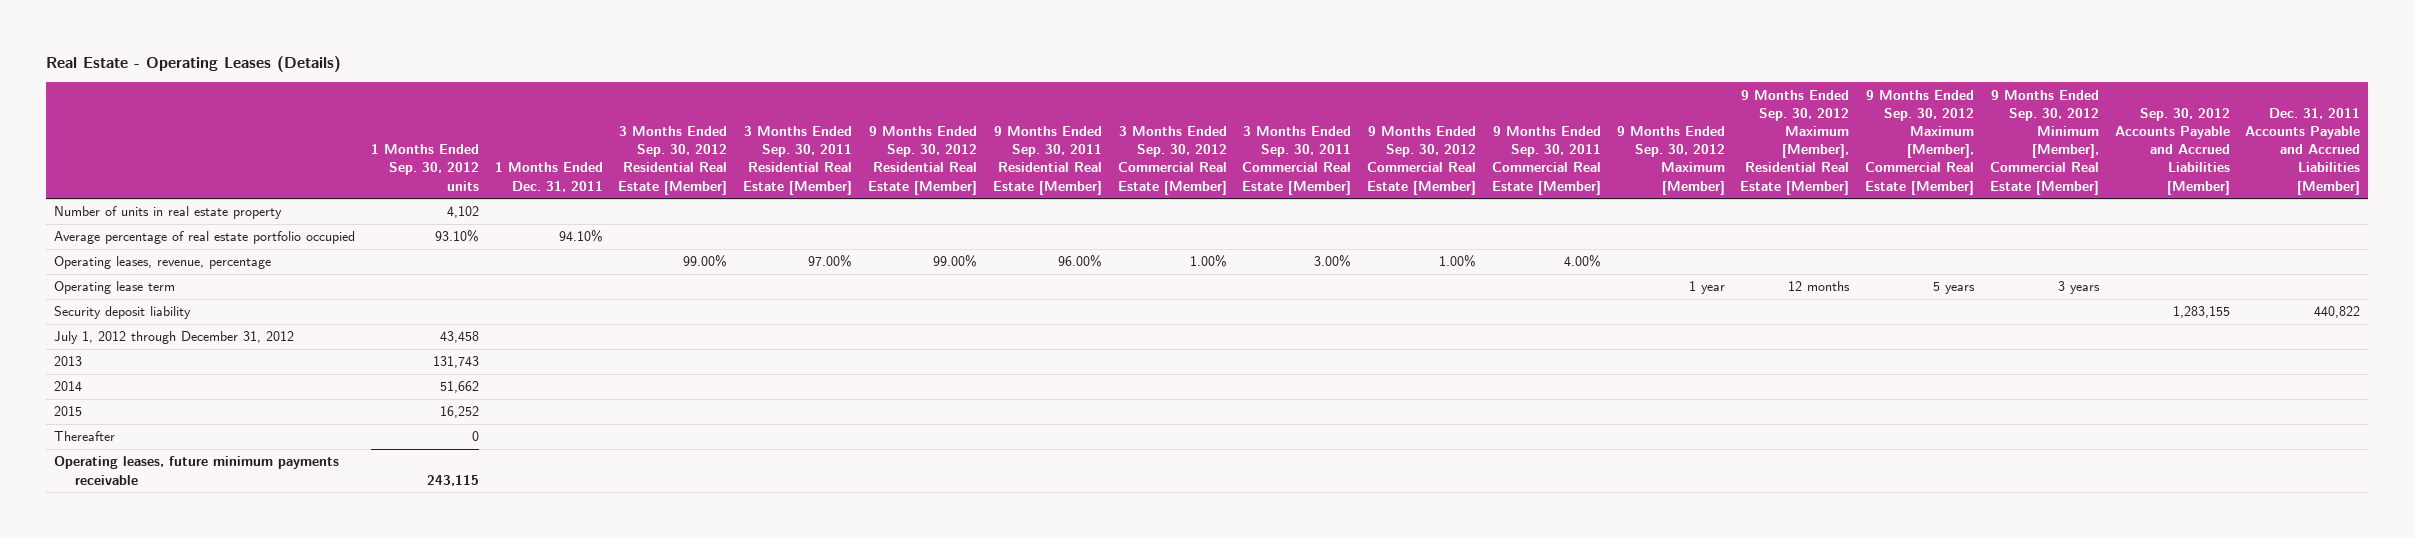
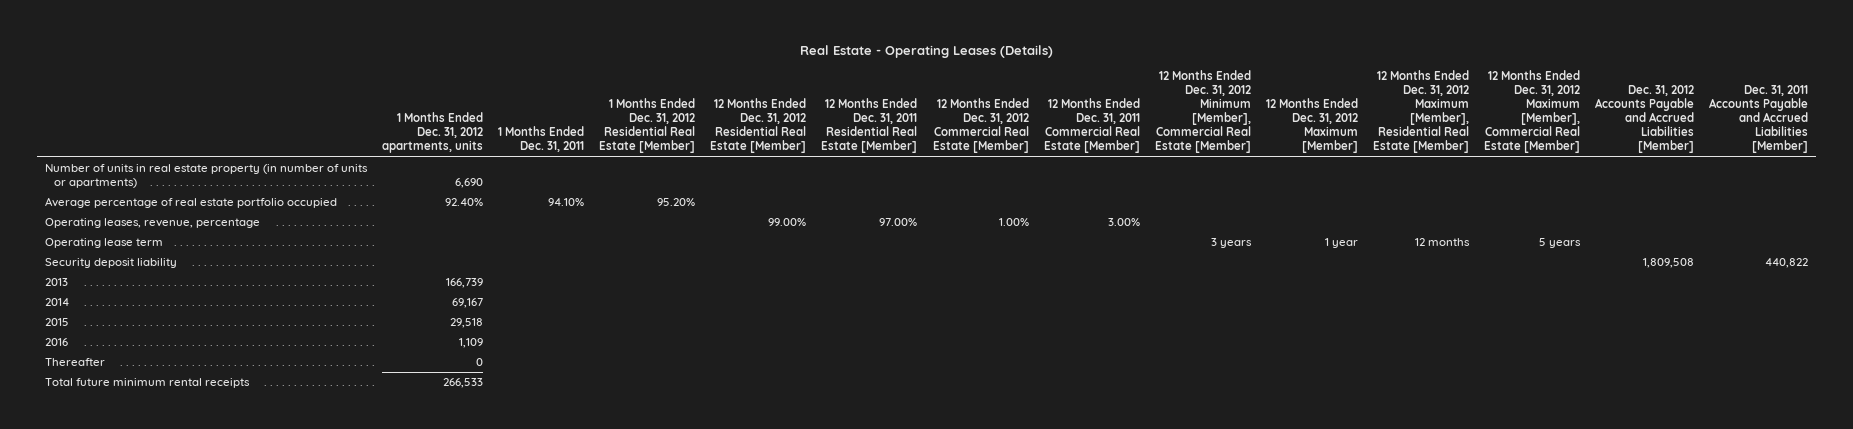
- | 1 Months Ended Sep. 30, 2012 units | 1 Months Ended Dec. 31, 2011 | 3 Months Ended Sep. 30, 2012 Residential Real Estate [Member] | 3 Months Ended Sep. 30, 2011 Residential Real Estate [Member] | 9 Months Ended Sep. 30, 2012 Residential Real Estate [Member] | 9 Months Ended Sep. 30, 2011 Residential Real Estate [Member] | 3 Months Ended Sep. 30, 2012 Commercial Real Estate [Member] | 3 Months Ended Sep. 30, 2011 Commercial Real Estate [Member] | 9 Months Ended Sep. 30, 2012 Commercial Real Estate [Member] | 9 Months Ended Sep. 30, 2011 Commercial Real Estate [Member] | 9 Months Ended Sep. 30, 2012 Maximum [Member] | 9 Months Ended Sep. 30, 2012 Maximum [Member], Residential Real Estate [Member] | 9 Months Ended Sep. 30, 2012 Maximum [Member], Commercial Real Estate [Member] | 9 Months Ended Sep. 30, 2012 Minimum [Member], Commercial Real Estate [Member] | Sep. 30, 2012 Accounts Payable and Accrued Liabilities [Member] | Dec. 31, 2011 Accounts Payable and Accrued Liabilities [Member]
+ | 1 Months Ended Dec. 31, 2012 apartments, units | 1 Months Ended Dec. 31, 2011 | 1 Months Ended Dec. 31, 2012 Residential Real Estate [Member] | 12 Months Ended Dec. 31, 2012 Residential Real Estate [Member] | 12 Months Ended Dec. 31, 2011 Residential Real Estate [Member] | 12 Months Ended Dec. 31, 2012 Commercial Real Estate [Member] | 12 Months Ended Dec. 31, 2011 Commercial Real Estate [Member] | 12 Months Ended Dec. 31, 2012 Minimum [Member], Commercial Real Estate [Member] | 12 Months Ended Dec. 31, 2012 Maximum [Member] | 12 Months Ended Dec. 31, 2012 Maximum [Member], Residential Real Estate [Member] | 12 Months Ended Dec. 31, 2012 Maximum [Member], Commercial Real Estate [Member] | Dec. 31, 2012 Accounts Payable and Accrued Liabilities [Member] | Dec. 31, 2011 Accounts Payable and Accrued Liabilities [Member]
- Number of units in real estate property | 4,102 | | | | | | | | | | | | | | |
+ Number of units in real estate property (in number of units or apartments) | 6,690 | | | | | | | | | | | |
- July 1, 2012 through December 31, 2012 | 43,458 | | | | | | | | | | | | | | |
+ 2016 | 1,109 | | | | | | | | | | | |
- Operating leases, future minimum payments receivable | 243,115 | | | | | | | | | | | | | | |
+ Total future minimum rental receipts | 266,533 | | | | | | | | | | | |

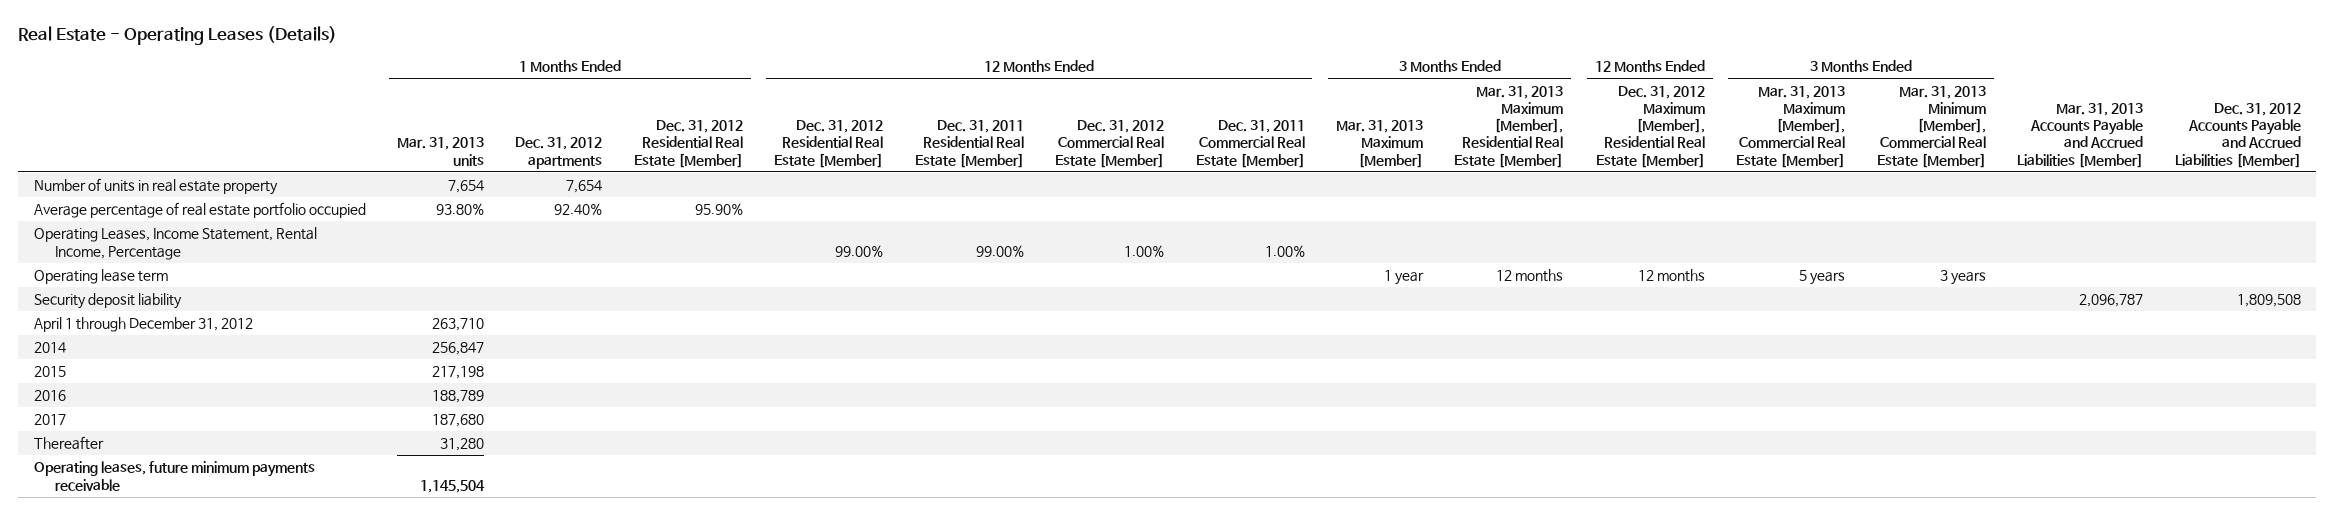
- | 1 Months Ended Dec. 31, 2012 apartments, units | 1 Months Ended Dec. 31, 2011 | 1 Months Ended Dec. 31, 2012 Residential Real Estate [Member] | 12 Months Ended Dec. 31, 2012 Residential Real Estate [Member] | 12 Months Ended Dec. 31, 2011 Residential Real Estate [Member] | 12 Months Ended Dec. 31, 2012 Commercial Real Estate [Member] | 12 Months Ended Dec. 31, 2011 Commercial Real Estate [Member] | 12 Months Ended Dec. 31, 2012 Minimum [Member], Commercial Real Estate [Member] | 12 Months Ended Dec. 31, 2012 Maximum [Member] | 12 Months Ended Dec. 31, 2012 Maximum [Member], Residential Real Estate [Member] | 12 Months Ended Dec. 31, 2012 Maximum [Member], Commercial Real Estate [Member] | Dec. 31, 2012 Accounts Payable and Accrued Liabilities [Member] | Dec. 31, 2011 Accounts Payable and Accrued Liabilities [Member]
+ | 1 Months Ended Mar. 31, 2013 units | 1 Months Ended Dec. 31, 2012 apartments | 1 Months Ended Dec. 31, 2012 Residential Real Estate [Member] | 12 Months Ended Dec. 31, 2012 Residential Real Estate [Member] | 12 Months Ended Dec. 31, 2011 Residential Real Estate [Member] | 12 Months Ended Dec. 31, 2012 Commercial Real Estate [Member] | 12 Months Ended Dec. 31, 2011 Commercial Real Estate [Member] | 3 Months Ended Mar. 31, 2013 Maximum [Member] | 3 Months Ended Mar. 31, 2013 Maximum [Member], Residential Real Estate [Member] | 12 Months Ended Dec. 31, 2012 Maximum [Member], Residential Real Estate [Member] | 3 Months Ended Mar. 31, 2013 Maximum [Member], Commercial Real Estate [Member] | 3 Months Ended Mar. 31, 2013 Minimum [Member], Commercial Real Estate [Member] | Mar. 31, 2013 Accounts Payable and Accrued Liabilities [Member] | Dec. 31, 2012 Accounts Payable and Accrued Liabilities [Member]
- Number of units in real estate property (in number of units or apartments) | 6,690 | | | | | | | | | | | |
- Average percentage of real estate portfolio occupied | 92.40% | 94.10% | 95.20% | | | | | | | | | |
- Operating leases, revenue, percentage | | | | 99.00% | 97.00% | 1.00% | 3.00% | | | | | |
+ Number of units in real estate property | 7,654 | 7,654 | | | | | | | | | | | |
+ Average percentage of real estate portfolio occupied | 93.80% | 92.40% | 95.90% | | | | | | | | | | |
+ Operating Leases, Income Statement, Rental Income, Percentage | | | | 99.00% | 99.00% | 1.00% | 1.00% | | | | | | |
- 2013 | 166,739 | | | | | | | | | | | |
+ April 1 through December 31, 2012 | 263,710 | | | | | | | | | | | | |
+ 2017 | 187,680 | | | | | | | | | | | | |
- Total future minimum rental receipts | 266,533 | | | | | | | | | | | |
+ Operating leases, future minimum payments receivable | 1,145,504 | | | | | | | | | | | | |

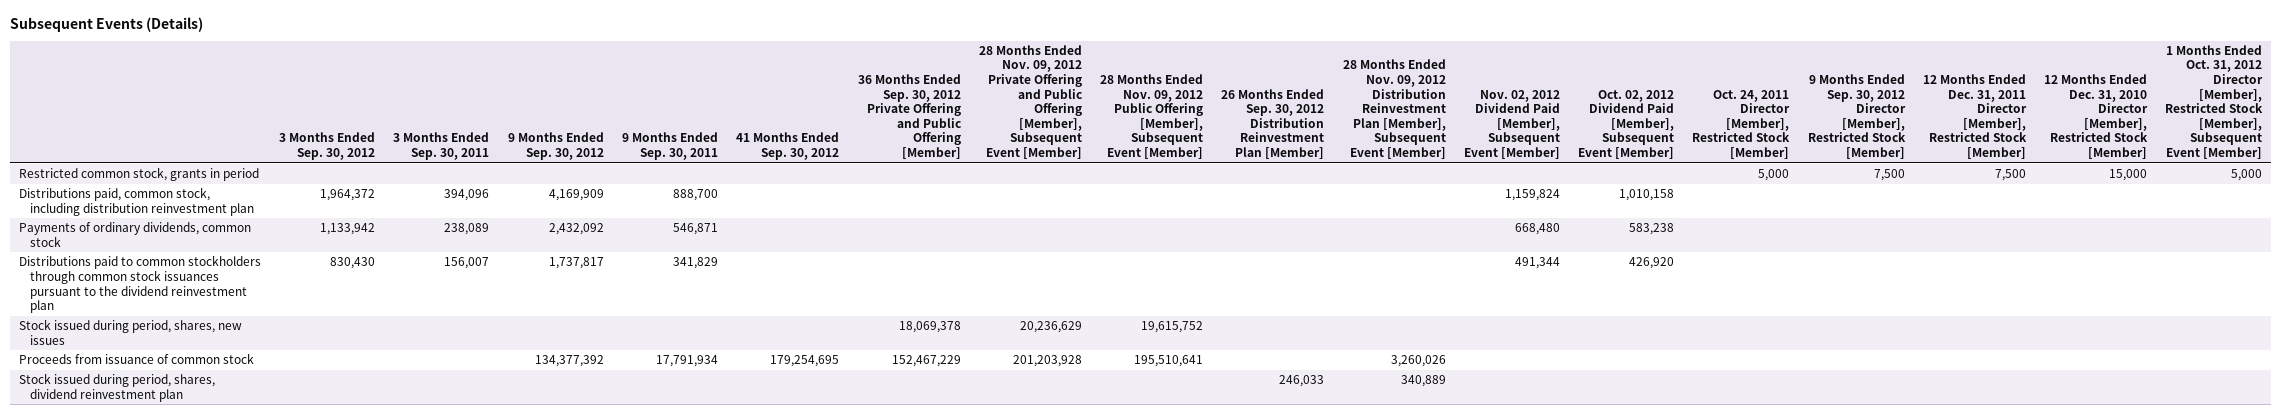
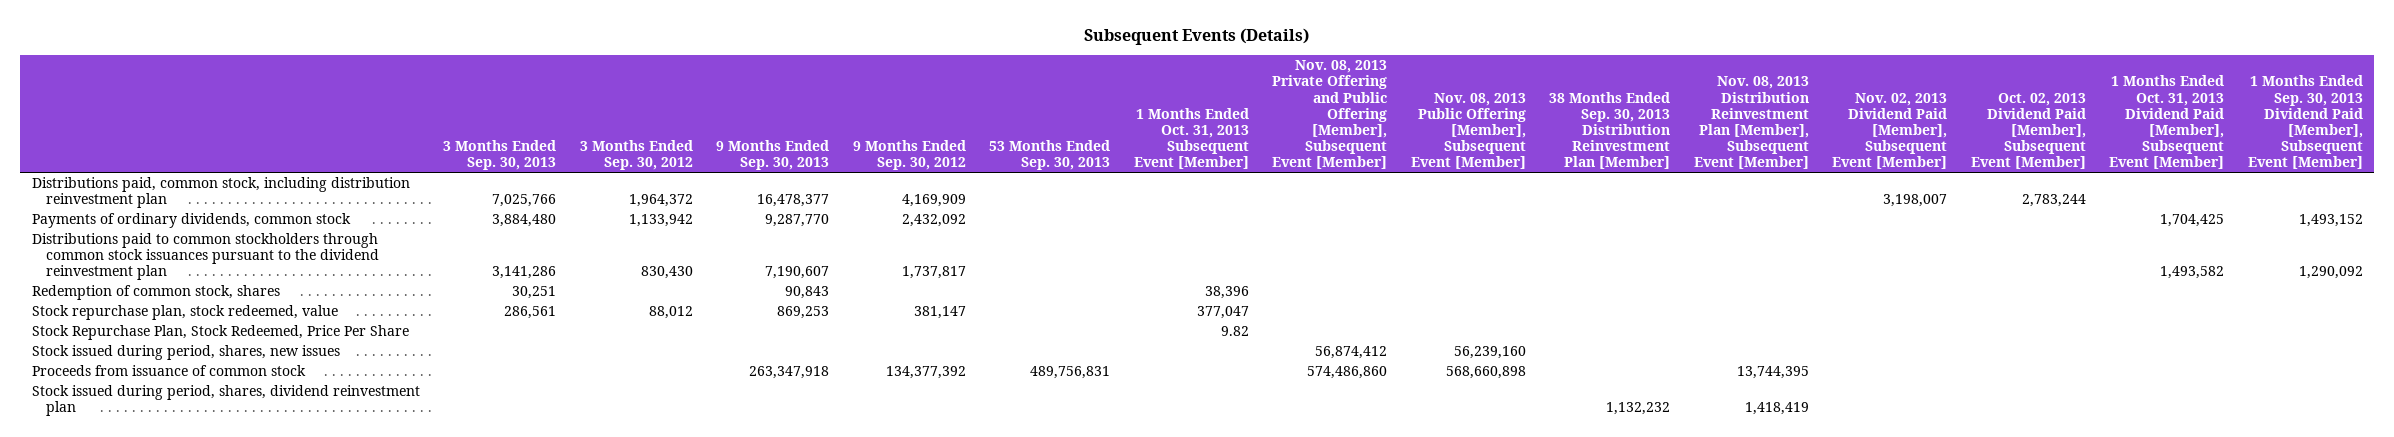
- | 3 Months Ended Sep. 30, 2012 | 3 Months Ended Sep. 30, 2011 | 9 Months Ended Sep. 30, 2012 | 9 Months Ended Sep. 30, 2011 | 41 Months Ended Sep. 30, 2012 | 36 Months Ended Sep. 30, 2012 Private Offering and Public Offering [Member] | 28 Months Ended Nov. 09, 2012 Private Offering and Public Offering [Member], Subsequent Event [Member] | 28 Months Ended Nov. 09, 2012 Public Offering [Member], Subsequent Event [Member] | 26 Months Ended Sep. 30, 2012 Distribution Reinvestment Plan [Member] | 28 Months Ended Nov. 09, 2012 Distribution Reinvestment Plan [Member], Subsequent Event [Member] | Nov. 02, 2012 Dividend Paid [Member], Subsequent Event [Member] | Oct. 02, 2012 Dividend Paid [Member], Subsequent Event [Member] | Oct. 24, 2011 Director [Member], Restricted Stock [Member] | 9 Months Ended Sep. 30, 2012 Director [Member], Restricted Stock [Member] | 12 Months Ended Dec. 31, 2011 Director [Member], Restricted Stock [Member] | 12 Months Ended Dec. 31, 2010 Director [Member], Restricted Stock [Member] | 1 Months Ended Oct. 31, 2012 Director [Member], Restricted Stock [Member], Subsequent Event [Member]
+ | 3 Months Ended Sep. 30, 2013 | 3 Months Ended Sep. 30, 2012 | 9 Months Ended Sep. 30, 2013 | 9 Months Ended Sep. 30, 2012 | 53 Months Ended Sep. 30, 2013 | 1 Months Ended Oct. 31, 2013 Subsequent Event [Member] | Nov. 08, 2013 Private Offering and Public Offering [Member], Subsequent Event [Member] | Nov. 08, 2013 Public Offering [Member], Subsequent Event [Member] | 38 Months Ended Sep. 30, 2013 Distribution Reinvestment Plan [Member] | Nov. 08, 2013 Distribution Reinvestment Plan [Member], Subsequent Event [Member] | Nov. 02, 2013 Dividend Paid [Member], Subsequent Event [Member] | Oct. 02, 2013 Dividend Paid [Member], Subsequent Event [Member] | 1 Months Ended Oct. 31, 2013 Dividend Paid [Member], Subsequent Event [Member] | 1 Months Ended Sep. 30, 2013 Dividend Paid [Member], Subsequent Event [Member]
- Restricted common stock, grants in period | | | | | | | | | | | | | 5,000 | 7,500 | 7,500 | 15,000 | 5,000
+ Redemption of common stock, shares | 30,251 | | 90,843 | | | 38,396 | | | | | | | |
+ Stock repurchase plan, stock redeemed, value | 286,561 | 88,012 | 869,253 | 381,147 | | 377,047 | | | | | | | |
+ Stock Repurchase Plan, Stock Redeemed, Price Per Share | | | | | | 9.82 | | | | | | | |

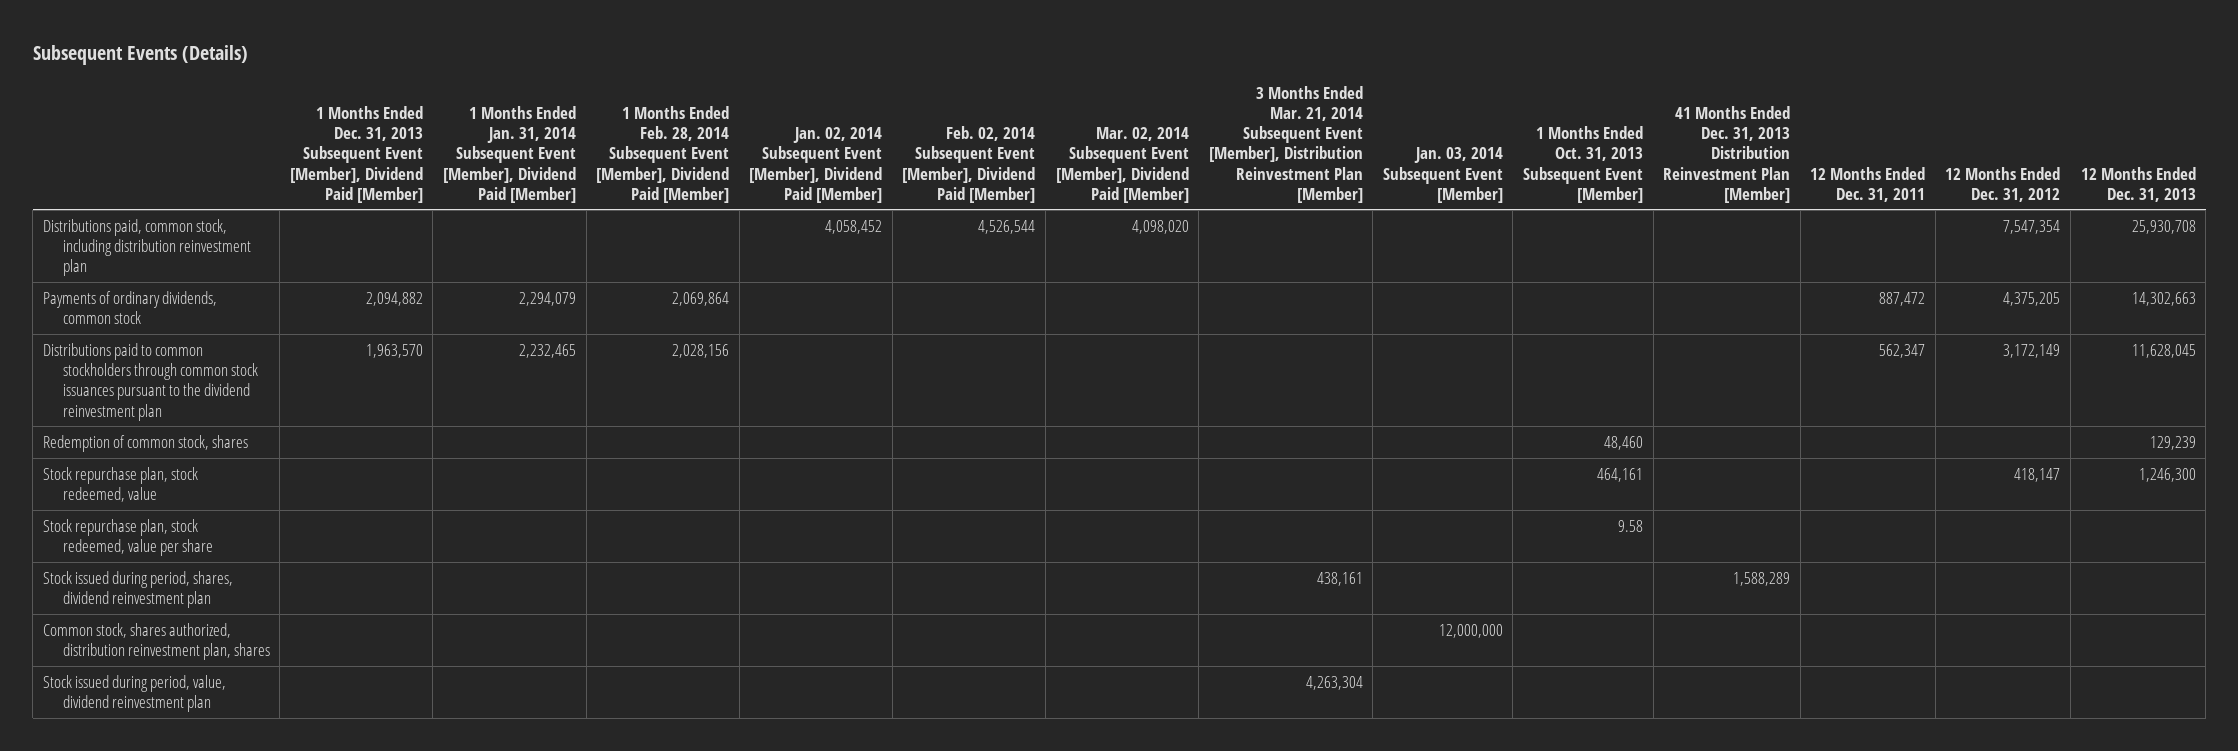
- | 3 Months Ended Sep. 30, 2013 | 3 Months Ended Sep. 30, 2012 | 9 Months Ended Sep. 30, 2013 | 9 Months Ended Sep. 30, 2012 | 53 Months Ended Sep. 30, 2013 | 1 Months Ended Oct. 31, 2013 Subsequent Event [Member] | Nov. 08, 2013 Private Offering and Public Offering [Member], Subsequent Event [Member] | Nov. 08, 2013 Public Offering [Member], Subsequent Event [Member] | 38 Months Ended Sep. 30, 2013 Distribution Reinvestment Plan [Member] | Nov. 08, 2013 Distribution Reinvestment Plan [Member], Subsequent Event [Member] | Nov. 02, 2013 Dividend Paid [Member], Subsequent Event [Member] | Oct. 02, 2013 Dividend Paid [Member], Subsequent Event [Member] | 1 Months Ended Oct. 31, 2013 Dividend Paid [Member], Subsequent Event [Member] | 1 Months Ended Sep. 30, 2013 Dividend Paid [Member], Subsequent Event [Member]
+ | 1 Months Ended Dec. 31, 2013 Subsequent Event [Member], Dividend Paid [Member] | 1 Months Ended Jan. 31, 2014 Subsequent Event [Member], Dividend Paid [Member] | 1 Months Ended Feb. 28, 2014 Subsequent Event [Member], Dividend Paid [Member] | Jan. 02, 2014 Subsequent Event [Member], Dividend Paid [Member] | Feb. 02, 2014 Subsequent Event [Member], Dividend Paid [Member] | Mar. 02, 2014 Subsequent Event [Member], Dividend Paid [Member] | 3 Months Ended Mar. 21, 2014 Subsequent Event [Member], Distribution Reinvestment Plan [Member] | Jan. 03, 2014 Subsequent Event [Member] | 1 Months Ended Oct. 31, 2013 Subsequent Event [Member] | 41 Months Ended Dec. 31, 2013 Distribution Reinvestment Plan [Member] | 12 Months Ended Dec. 31, 2011 | 12 Months Ended Dec. 31, 2012 | 12 Months Ended Dec. 31, 2013
- Redemption of common stock, shares | 30,251 | | 90,843 | | | 38,396 | | | | | | | |
- Stock repurchase plan, stock redeemed, value | 286,561 | 88,012 | 869,253 | 381,147 | | 377,047 | | | | | | | |
- Stock Repurchase Plan, Stock Redeemed, Price Per Share | | | | | | 9.82 | | | | | | | |
- Stock issued during period, shares, new issues | | | | | | | 56,874,412 | 56,239,160 | | | | | |
- Proceeds from issuance of common stock | | | 263,347,918 | 134,377,392 | 489,756,831 | | 574,486,860 | 568,660,898 | | 13,744,395 | | | |
+ Redemption of common stock, shares | | | | | | | | | 48,460 | | | | 129,239
+ Stock repurchase plan, stock redeemed, value | | | | | | | | | 464,161 | | | 418,147 | 1,246,300
+ Stock repurchase plan, stock redeemed, value per share | | | | | | | | | 9.58 | | | |
+ Common stock, shares authorized, distribution reinvestment plan, shares | | | | | | | | 12,000,000 | | | | |
+ Stock issued during period, value, dividend reinvestment plan | | | | | | | 4,263,304 | | | | | |

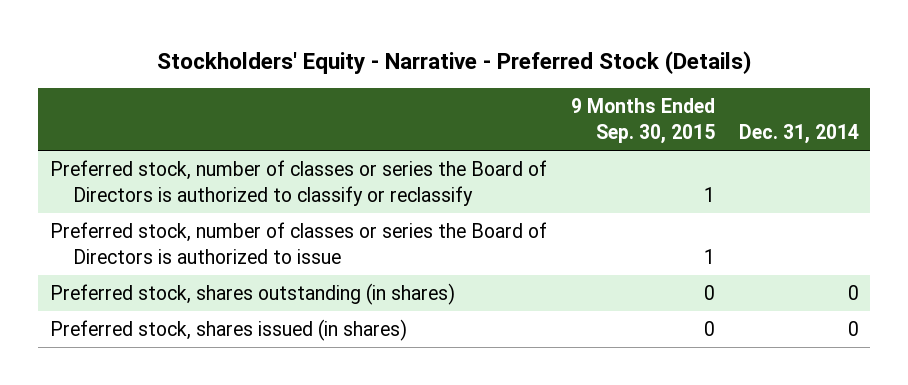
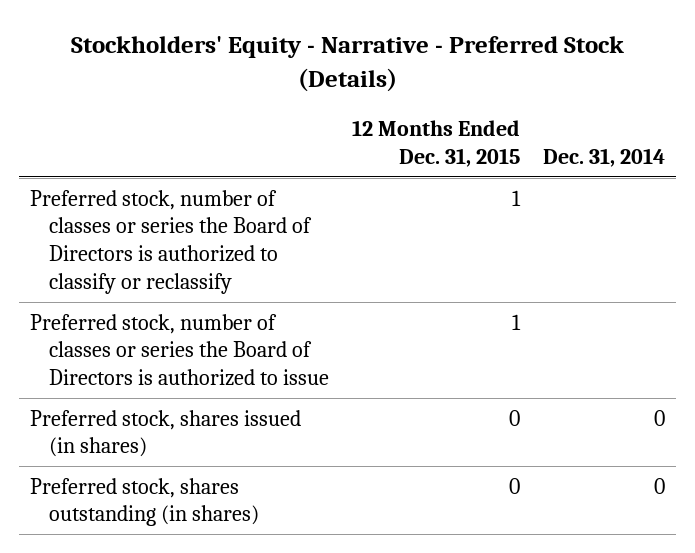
- | 9 Months Ended Sep. 30, 2015 | Dec. 31, 2014
+ | 12 Months Ended Dec. 31, 2015 | Dec. 31, 2014
moved down: Preferred stock, shares outstanding (in shares) | 0 | 0

